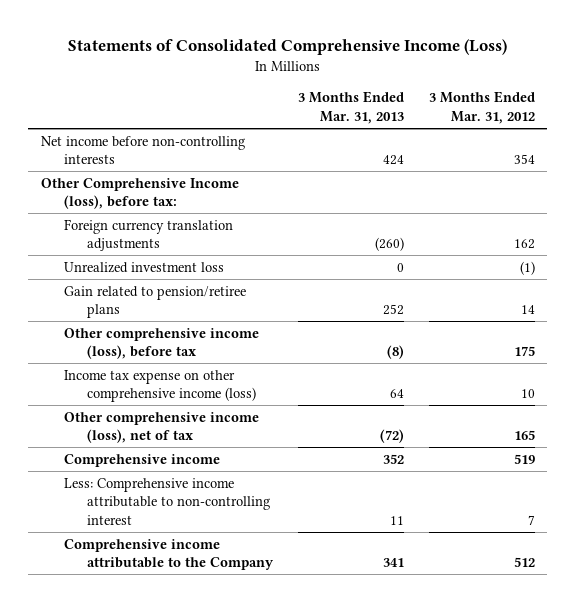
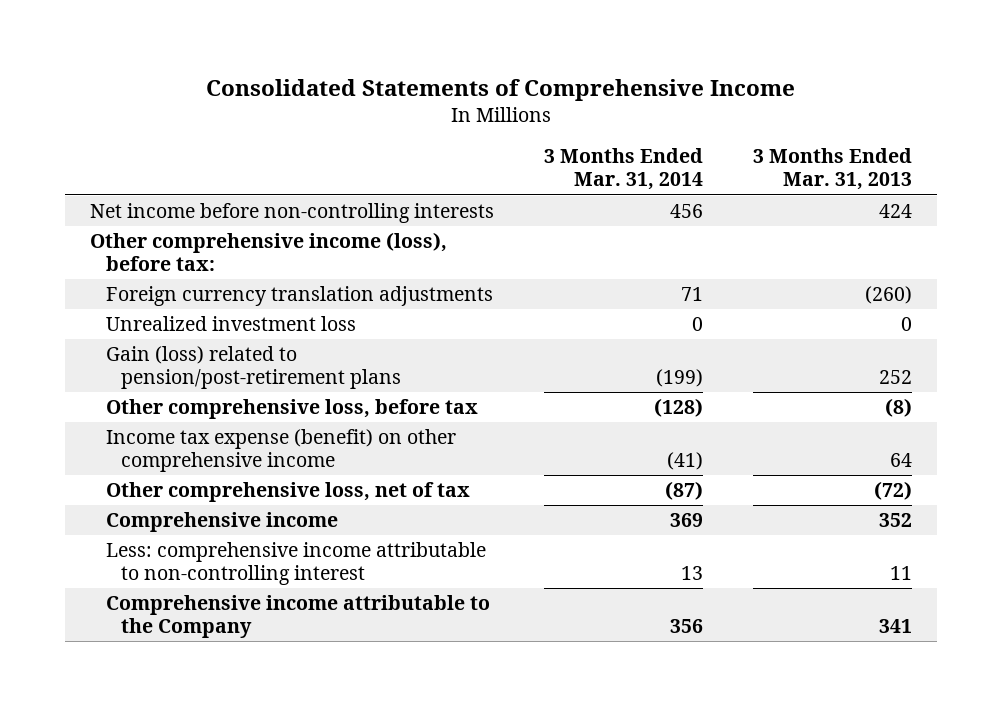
- Statements of Consolidated Comprehensive Income (Loss)
+ Consolidated Statements of Comprehensive Income
- | 3 Months Ended Mar. 31, 2013 | 3 Months Ended Mar. 31, 2012
+ | 3 Months Ended Mar. 31, 2014 | 3 Months Ended Mar. 31, 2013
- Other Comprehensive Income (loss), before tax:
+ Other comprehensive income (loss), before tax:
- Gain related to pension/retiree plans | 252 | 14
- Other comprehensive income (loss), before tax | (8) | 175
- Income tax expense on other comprehensive income (loss) | 64 | 10
- Other comprehensive income (loss), net of tax | (72) | 165
+ Gain (loss) related to pension/post-retirement plans | (199) | 252
+ Other comprehensive loss, before tax | (128) | (8)
+ Income tax expense (benefit) on other comprehensive income | (41) | 64
+ Other comprehensive loss, net of tax | (87) | (72)
- Less: Comprehensive income attributable to non-controlling interest | 11 | 7
+ Less: comprehensive income attributable to non-controlling interest | 13 | 11

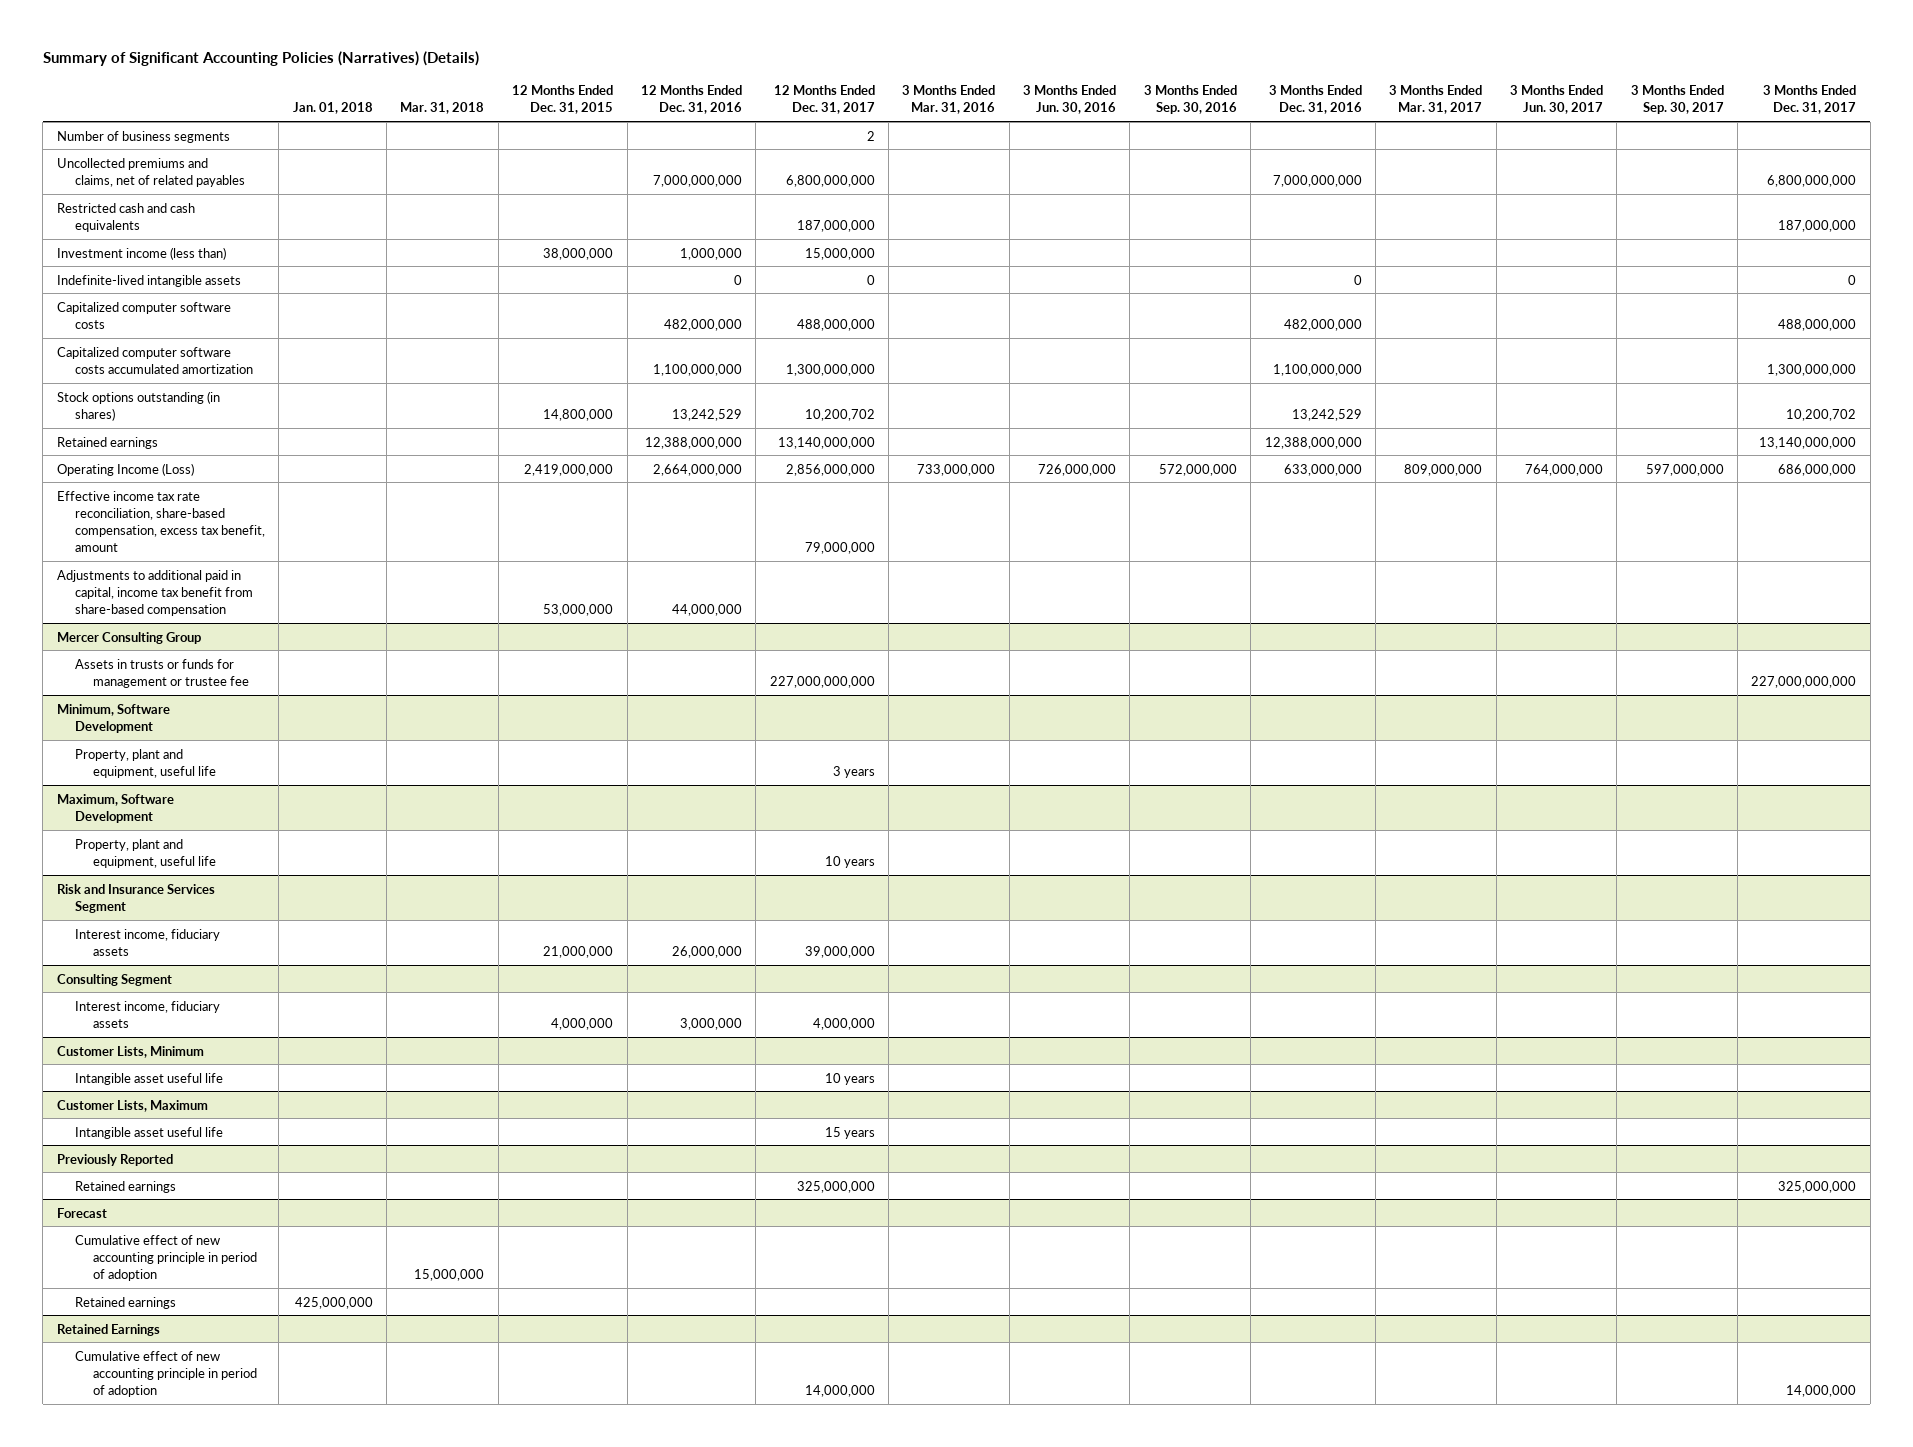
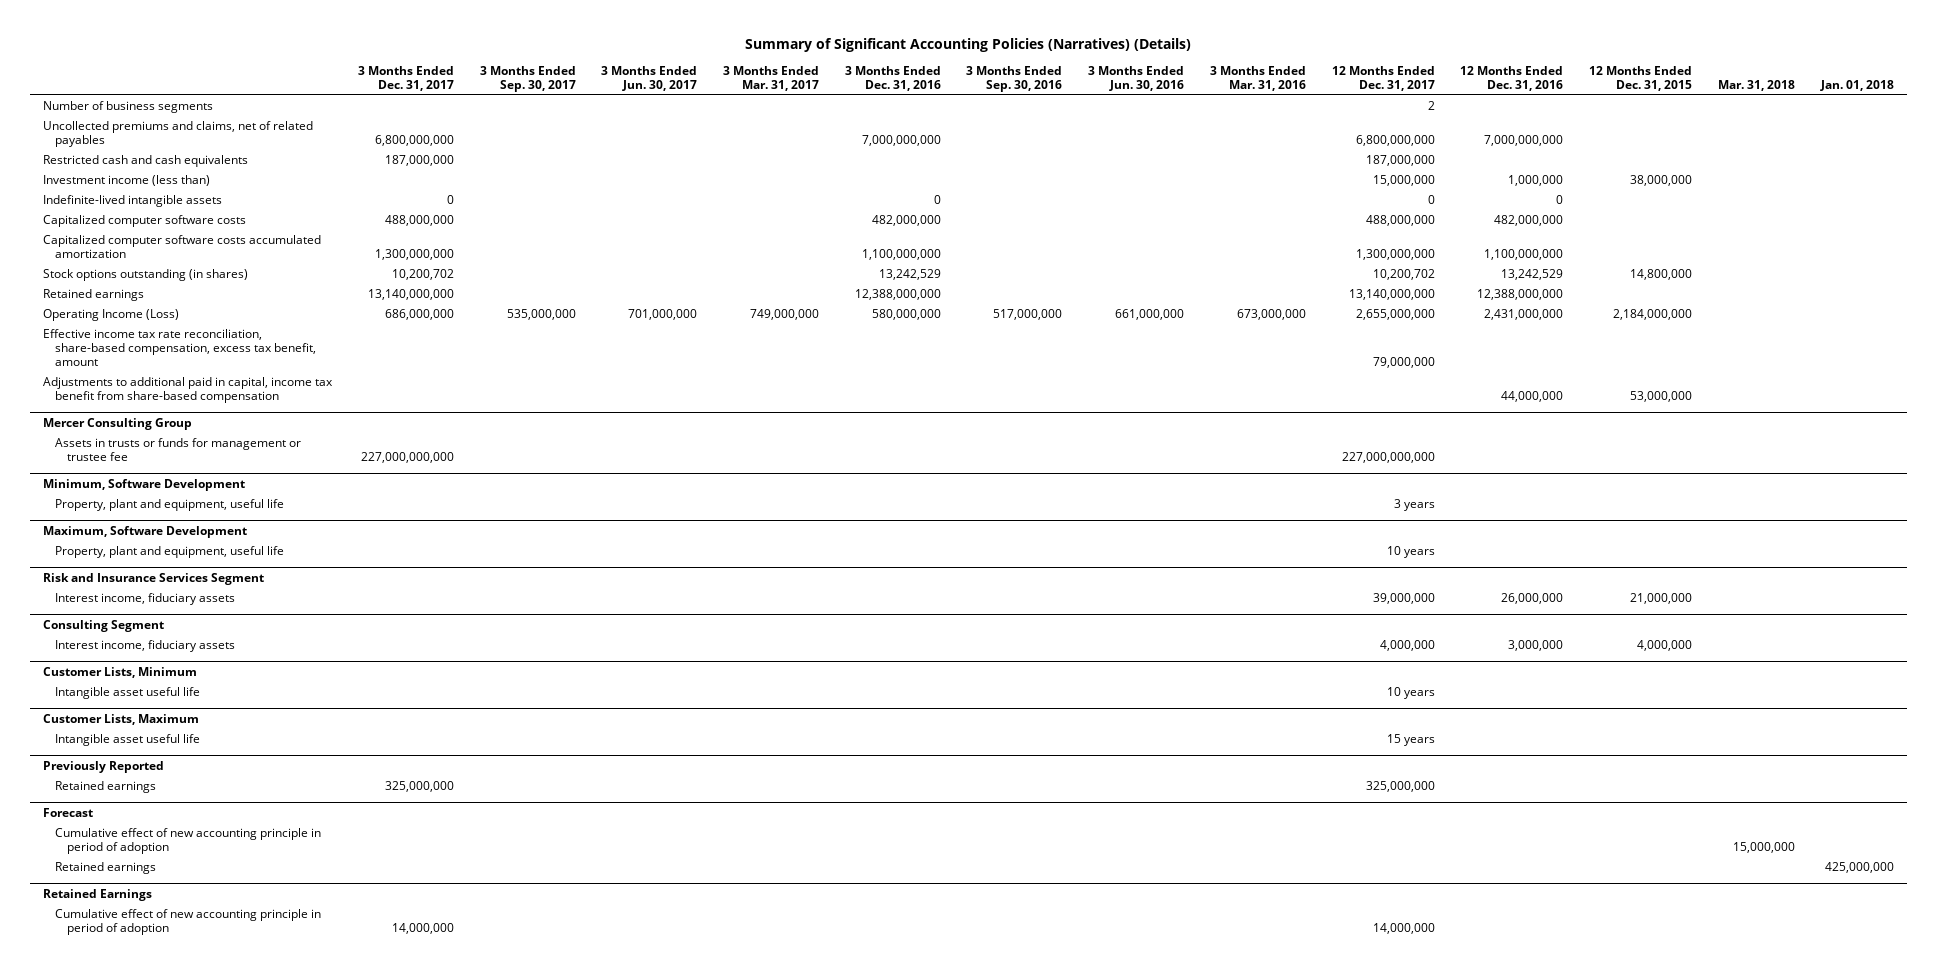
- | Jan. 01, 2018 | Mar. 31, 2018 | 12 Months Ended Dec. 31, 2015 | 12 Months Ended Dec. 31, 2016 | 12 Months Ended Dec. 31, 2017 | 3 Months Ended Mar. 31, 2016 | 3 Months Ended Jun. 30, 2016 | 3 Months Ended Sep. 30, 2016 | 3 Months Ended Dec. 31, 2016 | 3 Months Ended Mar. 31, 2017 | 3 Months Ended Jun. 30, 2017 | 3 Months Ended Sep. 30, 2017 | 3 Months Ended Dec. 31, 2017
+ | 3 Months Ended Dec. 31, 2017 | 3 Months Ended Sep. 30, 2017 | 3 Months Ended Jun. 30, 2017 | 3 Months Ended Mar. 31, 2017 | 3 Months Ended Dec. 31, 2016 | 3 Months Ended Sep. 30, 2016 | 3 Months Ended Jun. 30, 2016 | 3 Months Ended Mar. 31, 2016 | 12 Months Ended Dec. 31, 2017 | 12 Months Ended Dec. 31, 2016 | 12 Months Ended Dec. 31, 2015 | Mar. 31, 2018 | Jan. 01, 2018
- Operating Income (Loss) | | | 2,419,000,000 | 2,664,000,000 | 2,856,000,000 | 733,000,000 | 726,000,000 | 572,000,000 | 633,000,000 | 809,000,000 | 764,000,000 | 597,000,000 | 686,000,000
+ Operating Income (Loss) | 686,000,000 | 535,000,000 | 701,000,000 | 749,000,000 | 580,000,000 | 517,000,000 | 661,000,000 | 673,000,000 | 2,655,000,000 | 2,431,000,000 | 2,184,000,000 | |

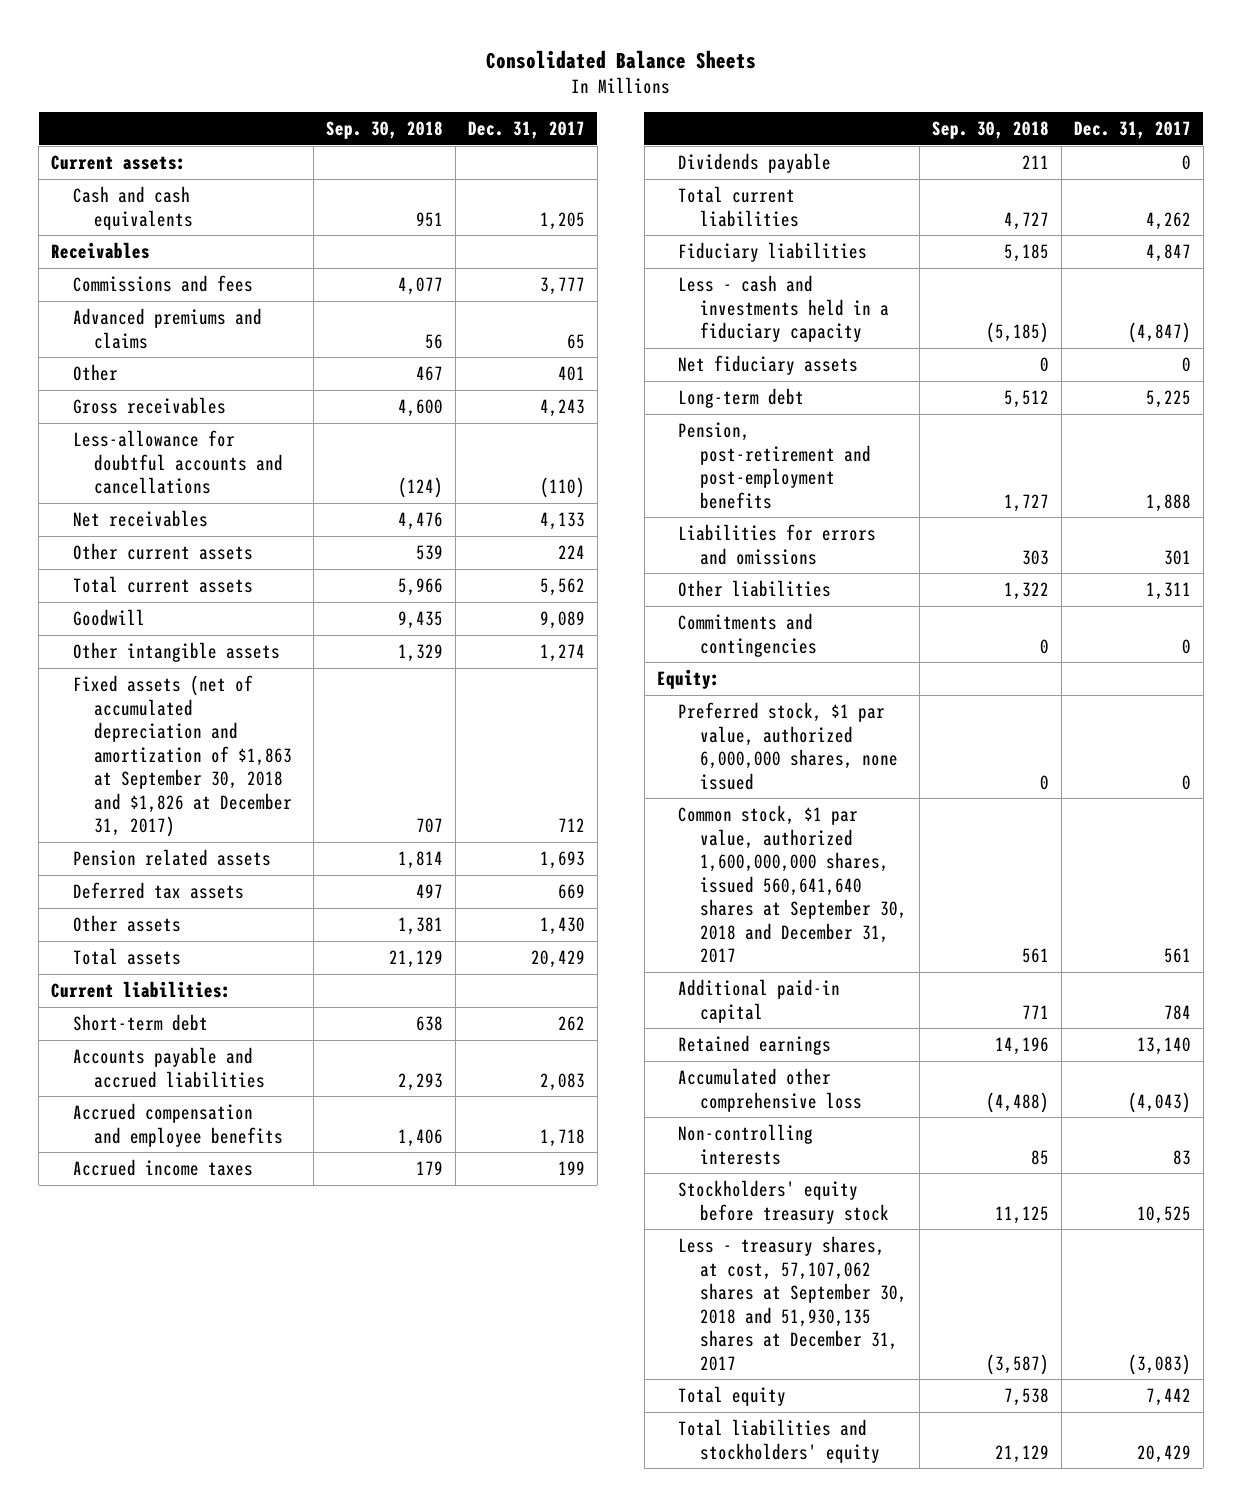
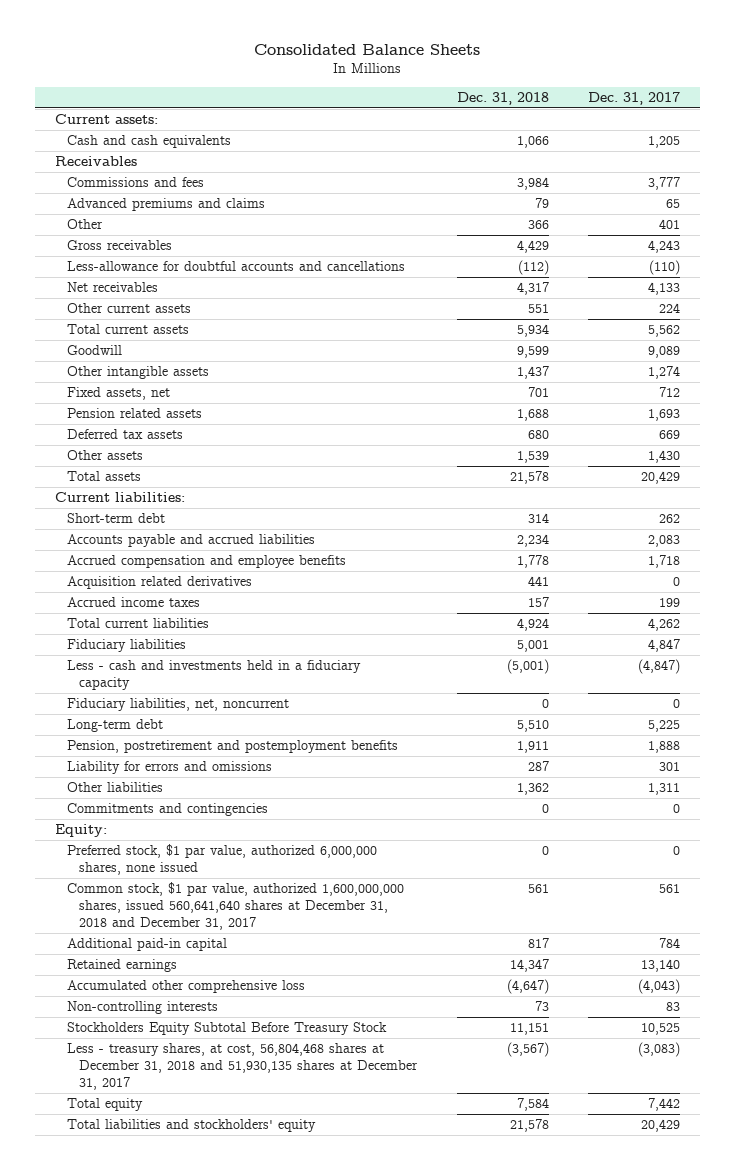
- | Sep. 30, 2018 | Dec. 31, 2017
+ | Dec. 31, 2018 | Dec. 31, 2017
- Fixed assets (net of accumulated depreciation and amortization of $1,863 at September 30, 2018 and $1,826 at December 31, 2017) | 707 | 712
+ Fixed assets, net | 701 | 712
+ Acquisition related derivatives | 441 | 0
- Dividends payable | 211 | 0
- Net fiduciary assets | 0 | 0
+ Fiduciary liabilities, net, noncurrent | 0 | 0
- Pension, post-retirement and post-employment benefits | 1,727 | 1,888
- Liabilities for errors and omissions | 303 | 301
+ Pension, postretirement and postemployment benefits | 1,911 | 1,888
+ Liability for errors and omissions | 287 | 301
- Common stock, $1 par value, authorized 1,600,000,000 shares, issued 560,641,640 shares at September 30, 2018 and December 31, 2017 | 561 | 561
+ Common stock, $1 par value, authorized 1,600,000,000 shares, issued 560,641,640 shares at December 31, 2018 and December 31, 2017 | 561 | 561
- Stockholders' equity before treasury stock | 11,125 | 10,525
- Less - treasury shares, at cost, 57,107,062 shares at September 30, 2018 and 51,930,135 shares at December 31, 2017 | (3,587) | (3,083)
+ Stockholders Equity Subtotal Before Treasury Stock | 11,151 | 10,525
+ Less - treasury shares, at cost, 56,804,468 shares at December 31, 2018 and 51,930,135 shares at December 31, 2017 | (3,567) | (3,083)

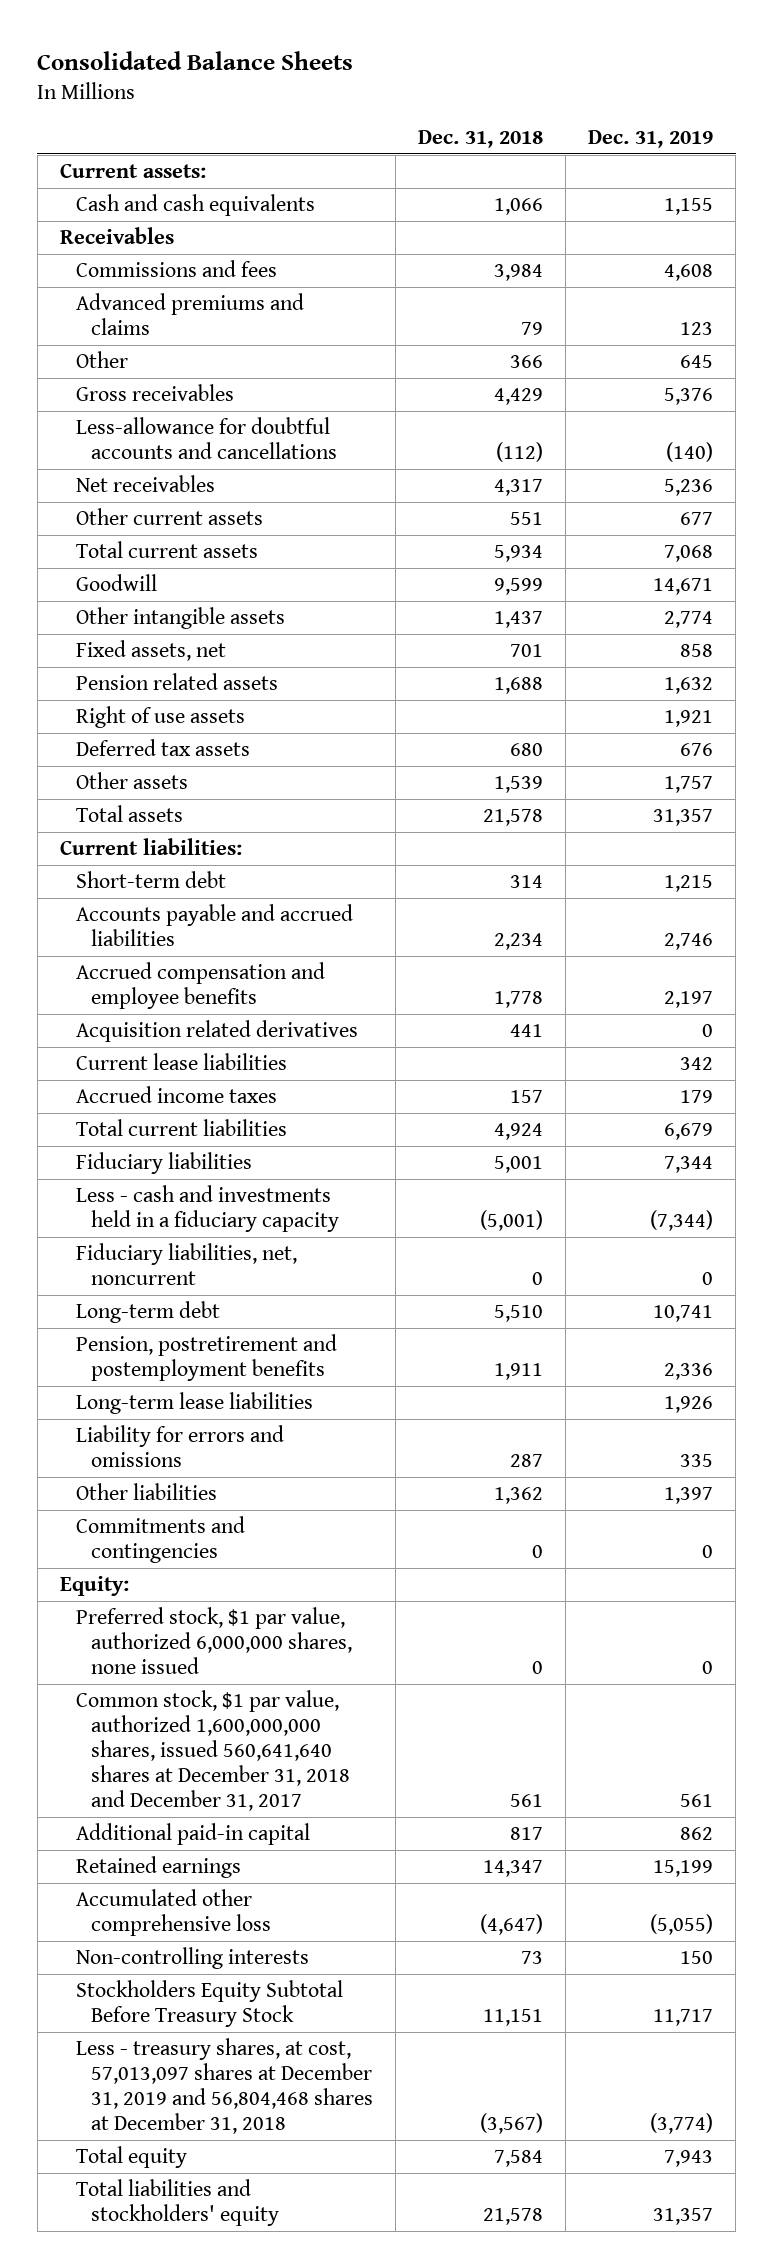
- | Dec. 31, 2018 | Dec. 31, 2017
+ | Dec. 31, 2018 | Dec. 31, 2019
+ Right of use assets | | 1,921
+ Current lease liabilities | | 342
+ Long-term lease liabilities | | 1,926
- Less - treasury shares, at cost, 56,804,468 shares at December 31, 2018 and 51,930,135 shares at December 31, 2017 | (3,567) | (3,083)
+ Less - treasury shares, at cost, 57,013,097 shares at December 31, 2019 and 56,804,468 shares at December 31, 2018 | (3,567) | (3,774)

